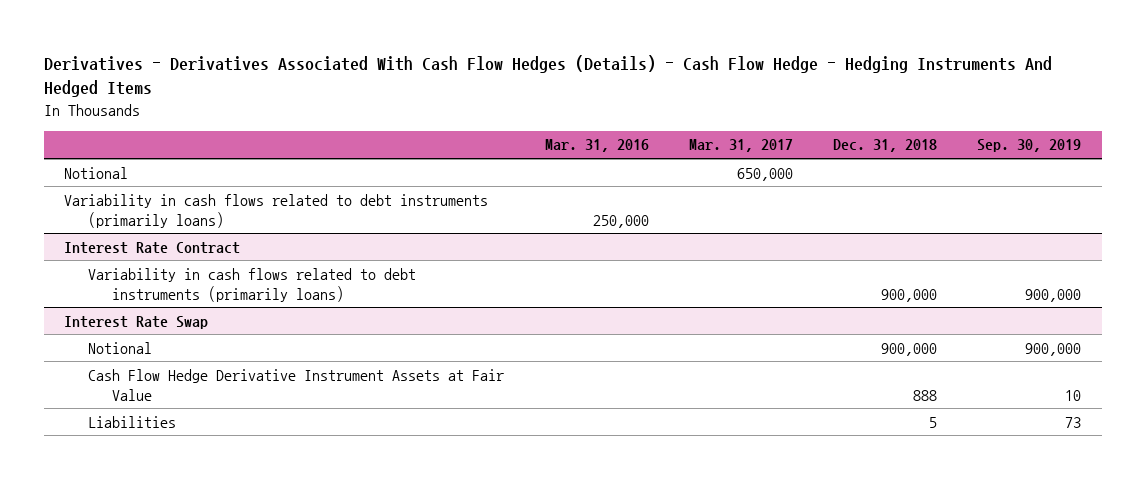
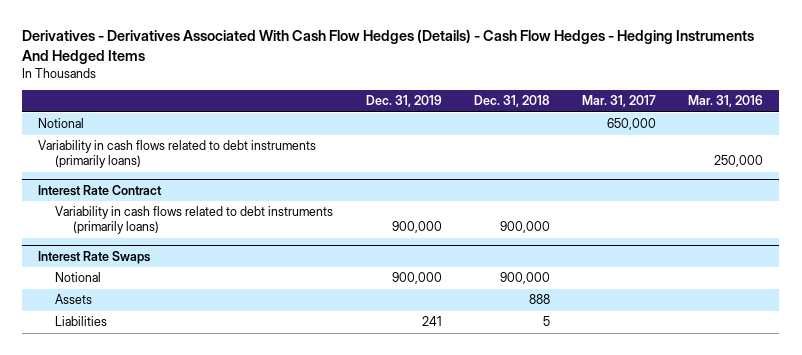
- Derivatives - Derivatives Associated With Cash Flow Hedges (Details) - Cash Flow Hedge - Hedging Instruments And Hedged Items
+ Derivatives - Derivatives Associated With Cash Flow Hedges (Details) - Cash Flow Hedges - Hedging Instruments And Hedged Items
- | Mar. 31, 2016 | Mar. 31, 2017 | Dec. 31, 2018 | Sep. 30, 2019
+ | Dec. 31, 2019 | Dec. 31, 2018 | Mar. 31, 2017 | Mar. 31, 2016
- Interest Rate Swap
+ Interest Rate Swaps
- Cash Flow Hedge Derivative Instrument Assets at Fair Value | | | 888 | 10
+ Assets | | 888 | |

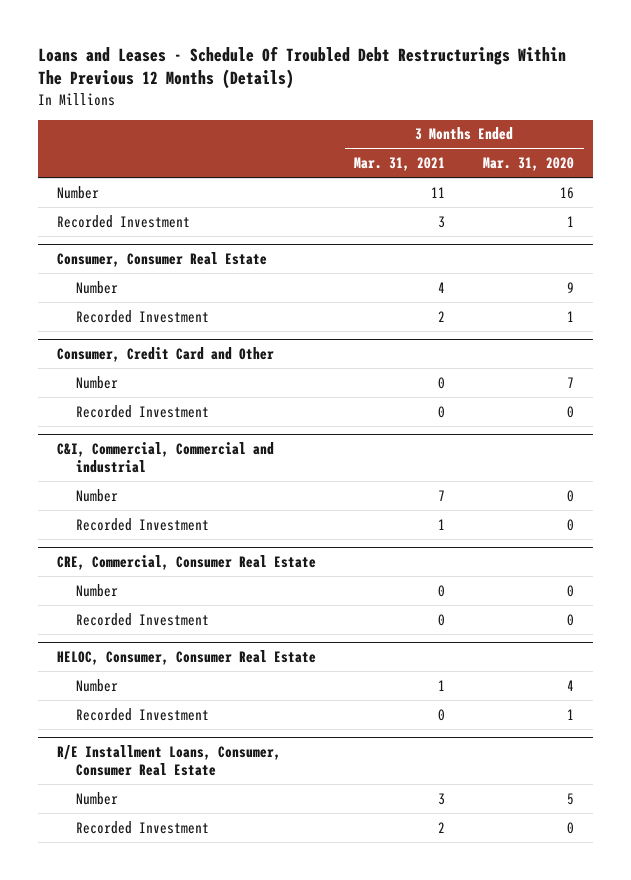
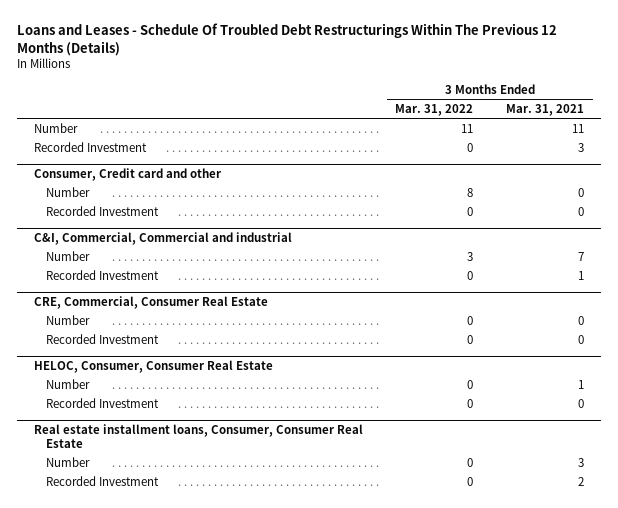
- | 3 Months Ended Mar. 31, 2021 | 3 Months Ended Mar. 31, 2020
+ | 3 Months Ended Mar. 31, 2022 | 3 Months Ended Mar. 31, 2021
- Consumer, Consumer Real Estate
- Number | 4 | 9
- Recorded Investment | 2 | 1
- Consumer, Credit Card and Other
+ Consumer, Credit card and other
- R/E Installment Loans, Consumer, Consumer Real Estate
+ Real estate installment loans, Consumer, Consumer Real Estate

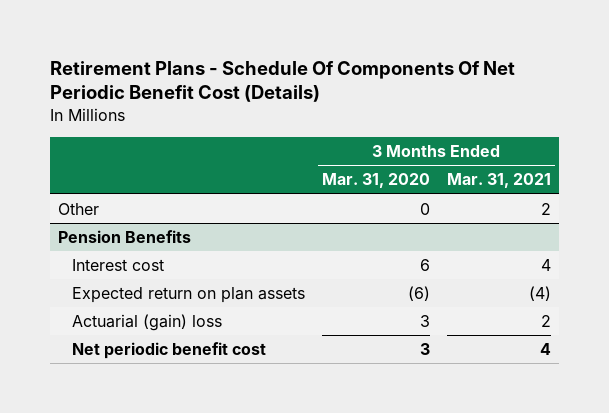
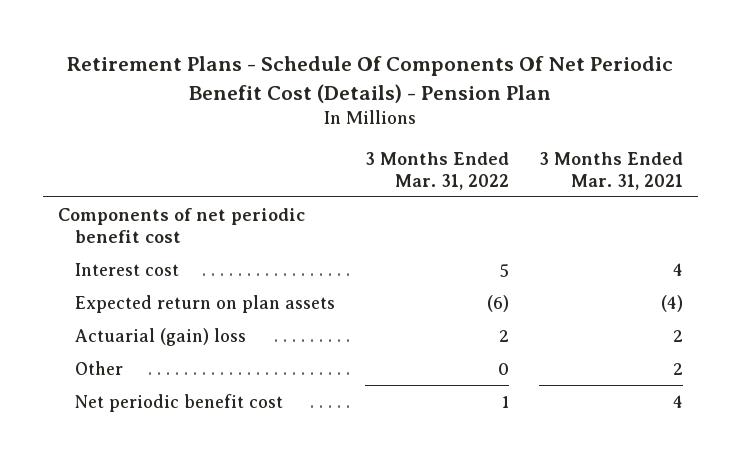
- Retirement Plans - Schedule Of Components Of Net Periodic Benefit Cost (Details)
+ Retirement Plans - Schedule Of Components Of Net Periodic Benefit Cost (Details) - Pension Plan
- | 3 Months Ended Mar. 31, 2020 | 3 Months Ended Mar. 31, 2021
+ | 3 Months Ended Mar. 31, 2022 | 3 Months Ended Mar. 31, 2021
- Pension Benefits
+ Components of net periodic benefit cost
moved down: Other | 0 | 2

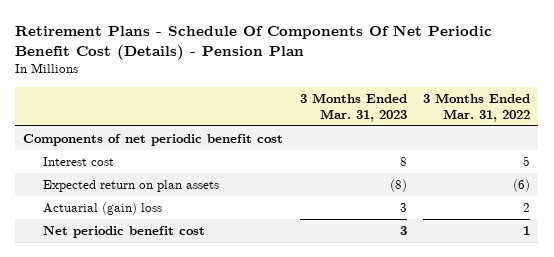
- | 3 Months Ended Mar. 31, 2022 | 3 Months Ended Mar. 31, 2021
+ | 3 Months Ended Mar. 31, 2023 | 3 Months Ended Mar. 31, 2022
- Other | 0 | 2

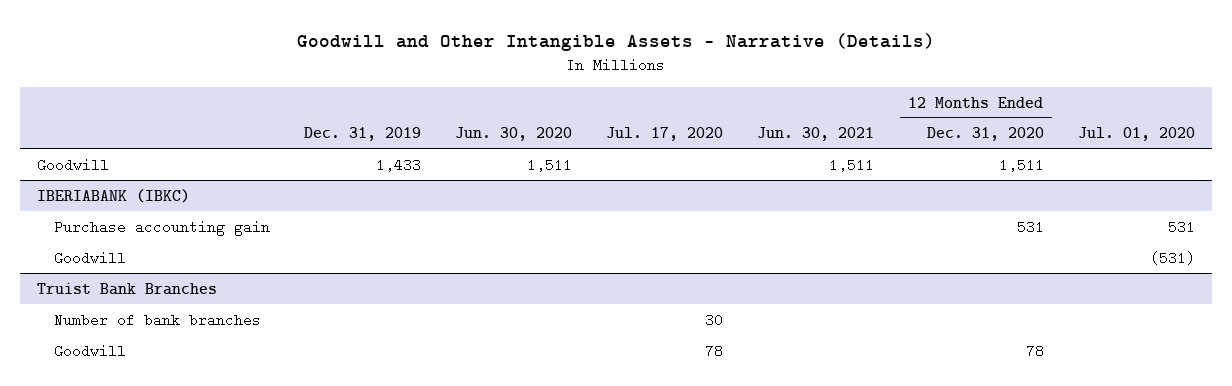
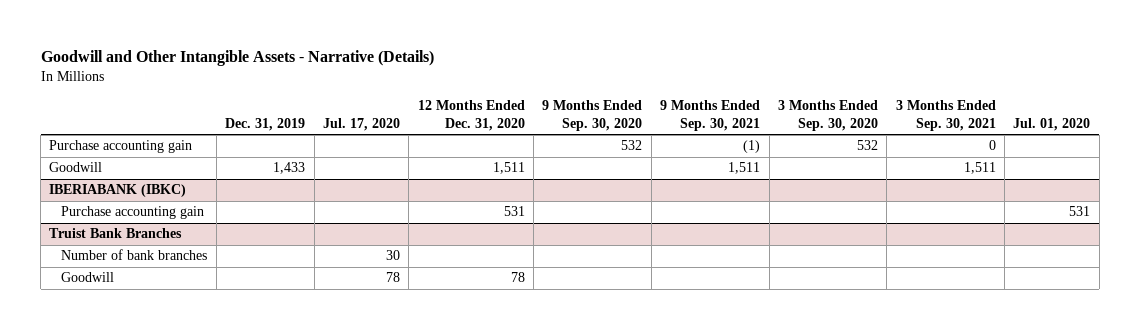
- | Dec. 31, 2019 | Jun. 30, 2020 | Jul. 17, 2020 | Jun. 30, 2021 | 12 Months Ended Dec. 31, 2020 | Jul. 01, 2020
+ | Dec. 31, 2019 | Jul. 17, 2020 | 12 Months Ended Dec. 31, 2020 | 9 Months Ended Sep. 30, 2020 | 9 Months Ended Sep. 30, 2021 | 3 Months Ended Sep. 30, 2020 | 3 Months Ended Sep. 30, 2021 | Jul. 01, 2020
+ Purchase accounting gain | | | | 532 | (1) | 532 | 0 |
@ IBERIABANK (IBKC)
- Goodwill | | | | | | (531)

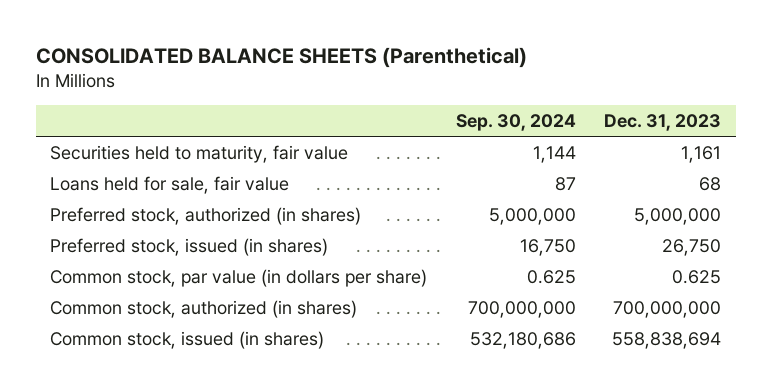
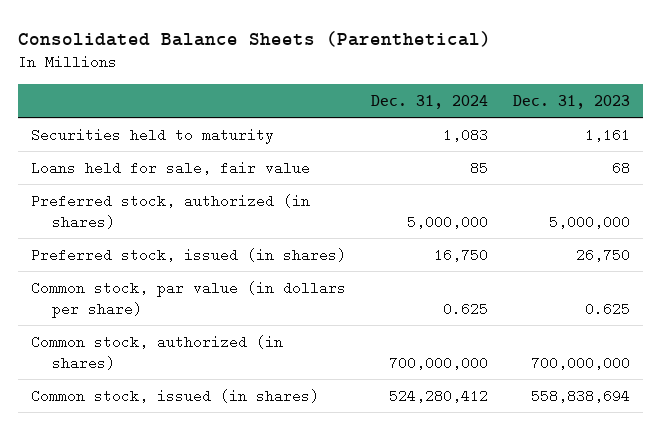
- CONSOLIDATED BALANCE SHEETS (Parenthetical)
+ Consolidated Balance Sheets (Parenthetical)
- | Sep. 30, 2024 | Dec. 31, 2023
+ | Dec. 31, 2024 | Dec. 31, 2023
- Securities held to maturity, fair value | 1,144 | 1,161
+ Securities held to maturity | 1,083 | 1,161

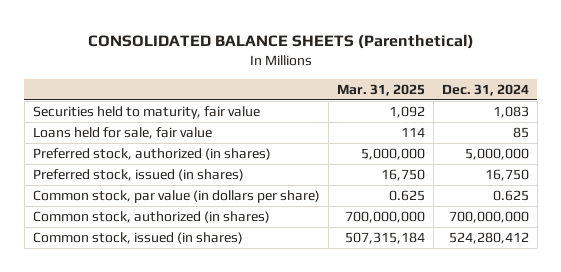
- Consolidated Balance Sheets (Parenthetical)
+ CONSOLIDATED BALANCE SHEETS (Parenthetical)
- | Dec. 31, 2024 | Dec. 31, 2023
+ | Mar. 31, 2025 | Dec. 31, 2024
- Securities held to maturity | 1,083 | 1,161
+ Securities held to maturity, fair value | 1,092 | 1,083

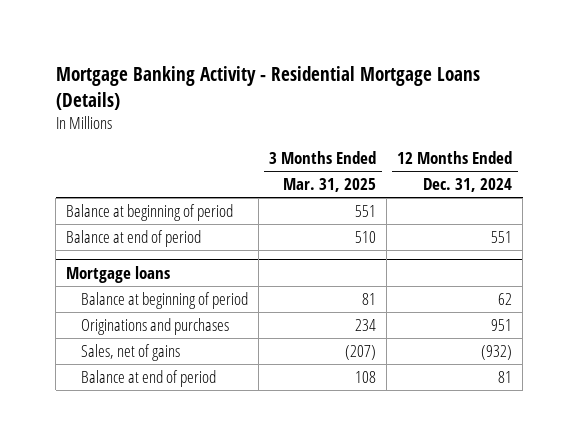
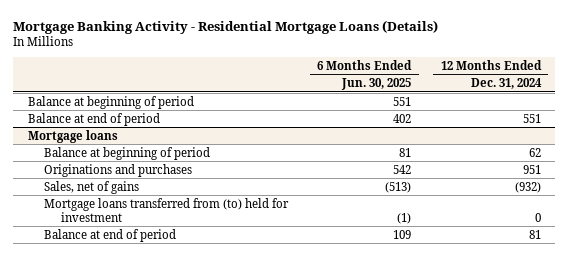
- | 3 Months Ended Mar. 31, 2025 | 12 Months Ended Dec. 31, 2024
+ | 6 Months Ended Jun. 30, 2025 | 12 Months Ended Dec. 31, 2024
@ Mortgage loans
+ Mortgage loans transferred from (to) held for investment | (1) | 0

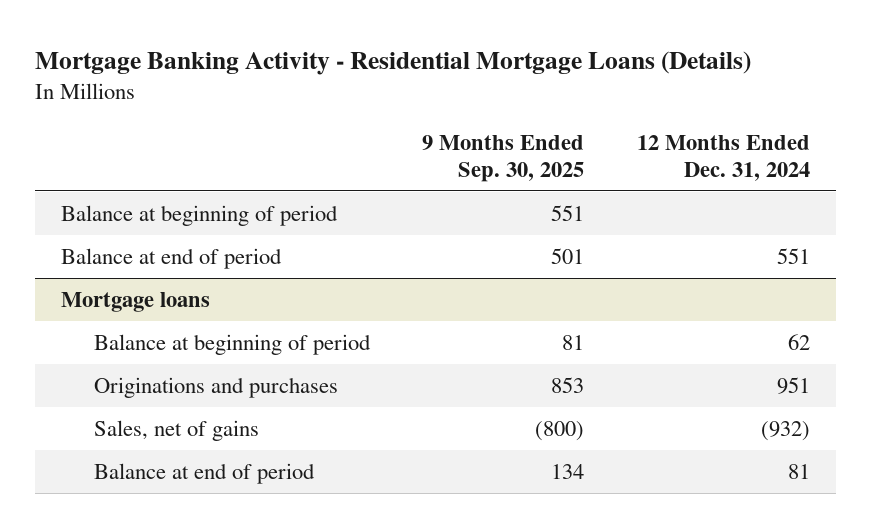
- | 6 Months Ended Jun. 30, 2025 | 12 Months Ended Dec. 31, 2024
+ | 9 Months Ended Sep. 30, 2025 | 12 Months Ended Dec. 31, 2024
@ Mortgage loans
- Mortgage loans transferred from (to) held for investment | (1) | 0

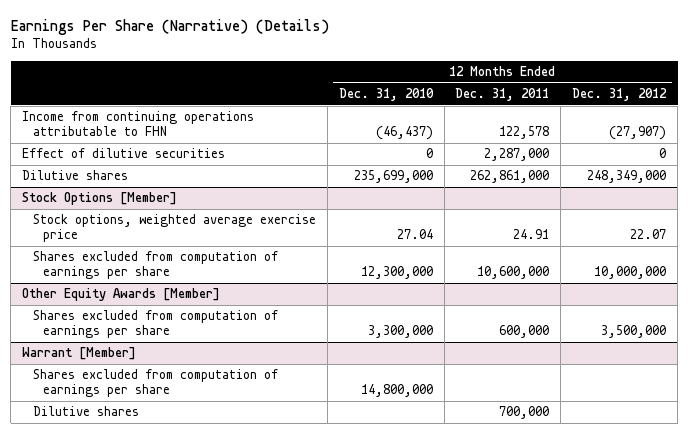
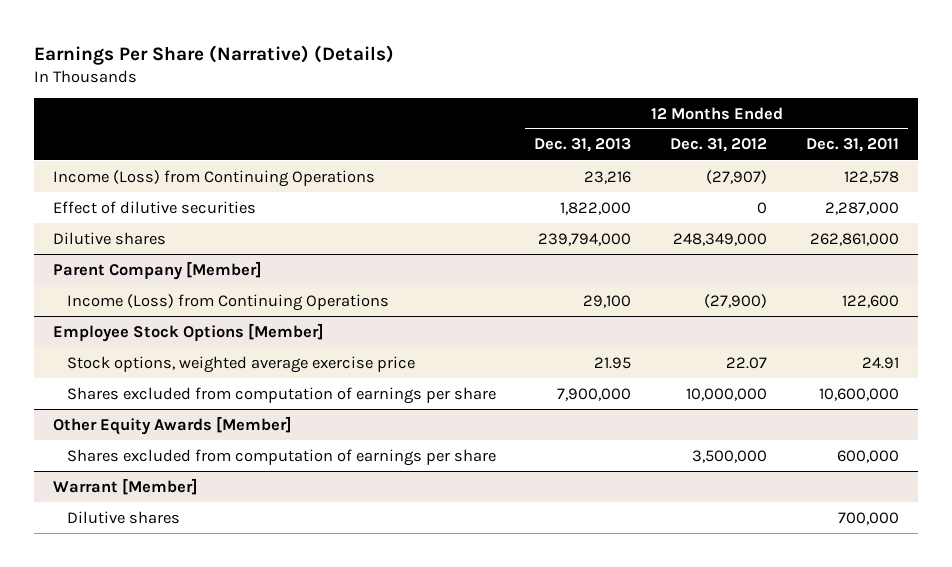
- | 12 Months Ended Dec. 31, 2010 | 12 Months Ended Dec. 31, 2011 | 12 Months Ended Dec. 31, 2012
+ | 12 Months Ended Dec. 31, 2013 | 12 Months Ended Dec. 31, 2012 | 12 Months Ended Dec. 31, 2011
- Income from continuing operations attributable to FHN | (46,437) | 122,578 | (27,907)
+ Income (Loss) from Continuing Operations | 23,216 | (27,907) | 122,578
- Stock Options [Member]
+ Parent Company [Member]
+ Income (Loss) from Continuing Operations | 29,100 | (27,900) | 122,600
+ Employee Stock Options [Member]
@ Warrant [Member]
- Shares excluded from computation of earnings per share | 14,800,000 | |

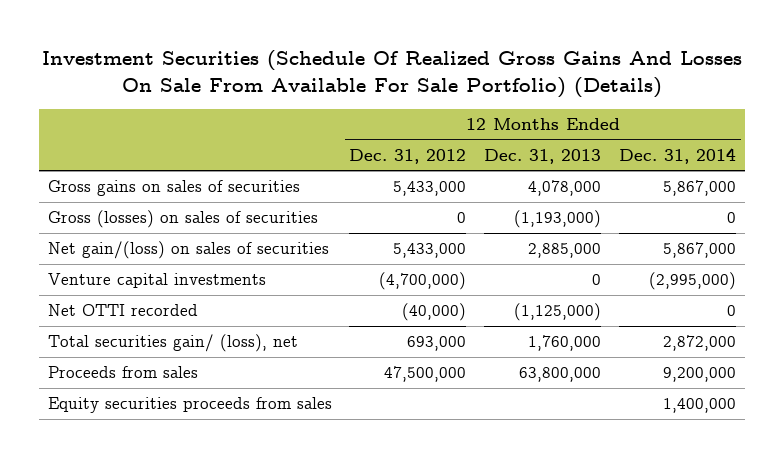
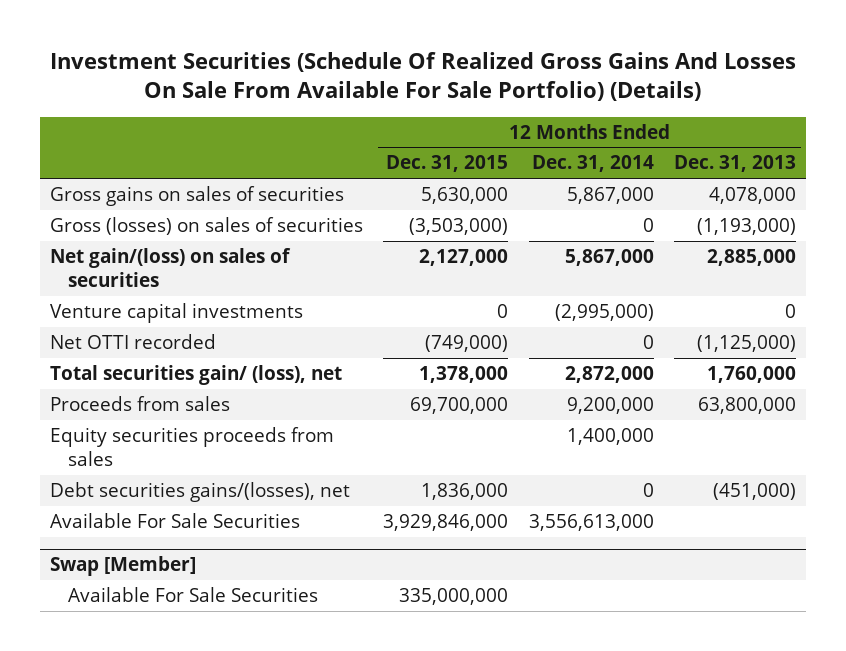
- | 12 Months Ended Dec. 31, 2012 | 12 Months Ended Dec. 31, 2013 | 12 Months Ended Dec. 31, 2014
+ | 12 Months Ended Dec. 31, 2015 | 12 Months Ended Dec. 31, 2014 | 12 Months Ended Dec. 31, 2013
+ Debt securities gains/(losses), net | 1,836,000 | 0 | (451,000)
+ Available For Sale Securities | 3,929,846,000 | 3,556,613,000 |
+ Swap [Member]
+ Available For Sale Securities | 335,000,000 | |

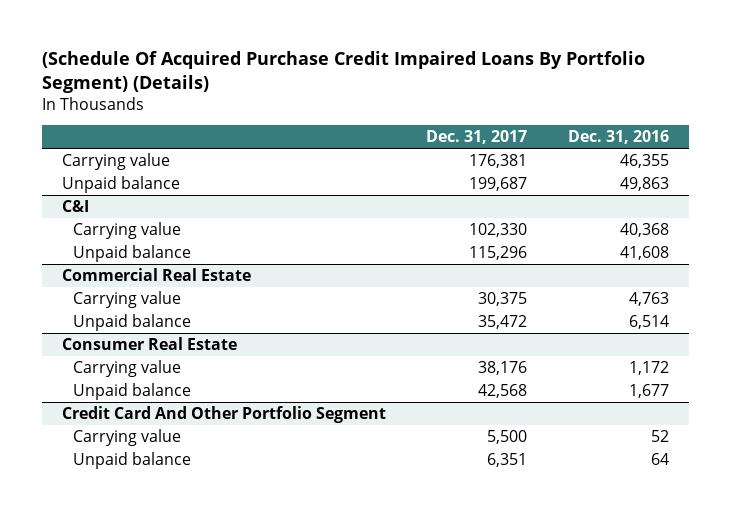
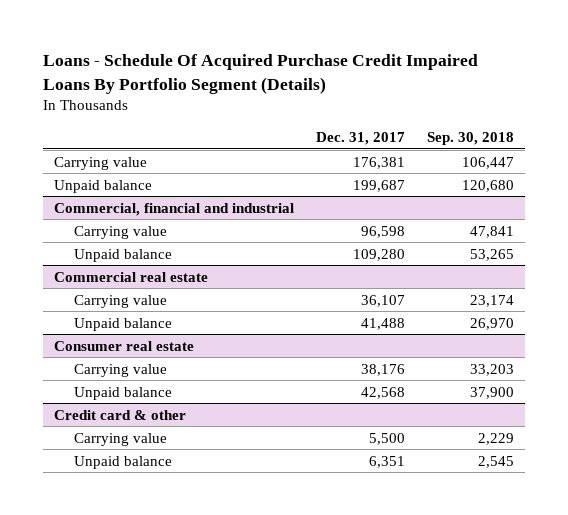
- (Schedule Of Acquired Purchase Credit Impaired Loans By Portfolio Segment) (Details)
+ Loans - Schedule Of Acquired Purchase Credit Impaired Loans By Portfolio Segment (Details)
- | Dec. 31, 2017 | Dec. 31, 2016
+ | Dec. 31, 2017 | Sep. 30, 2018
- C&I
- Carrying value | 102,330 | 40,368
- Unpaid balance | 115,296 | 41,608
- Commercial Real Estate
- Carrying value | 30,375 | 4,763
- Unpaid balance | 35,472 | 6,514
- Consumer Real Estate
+ Commercial, financial and industrial
+ Carrying value | 96,598 | 47,841
+ Unpaid balance | 109,280 | 53,265
+ Commercial real estate
+ Carrying value | 36,107 | 23,174
+ Unpaid balance | 41,488 | 26,970
+ Consumer real estate
- Credit Card And Other Portfolio Segment
+ Credit card & other

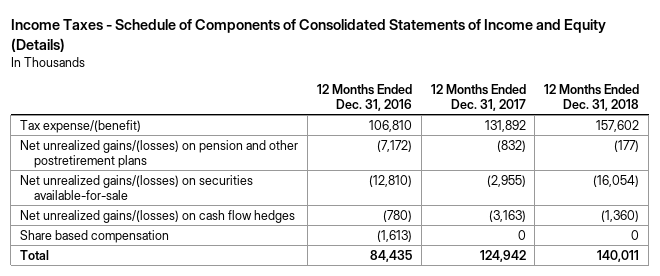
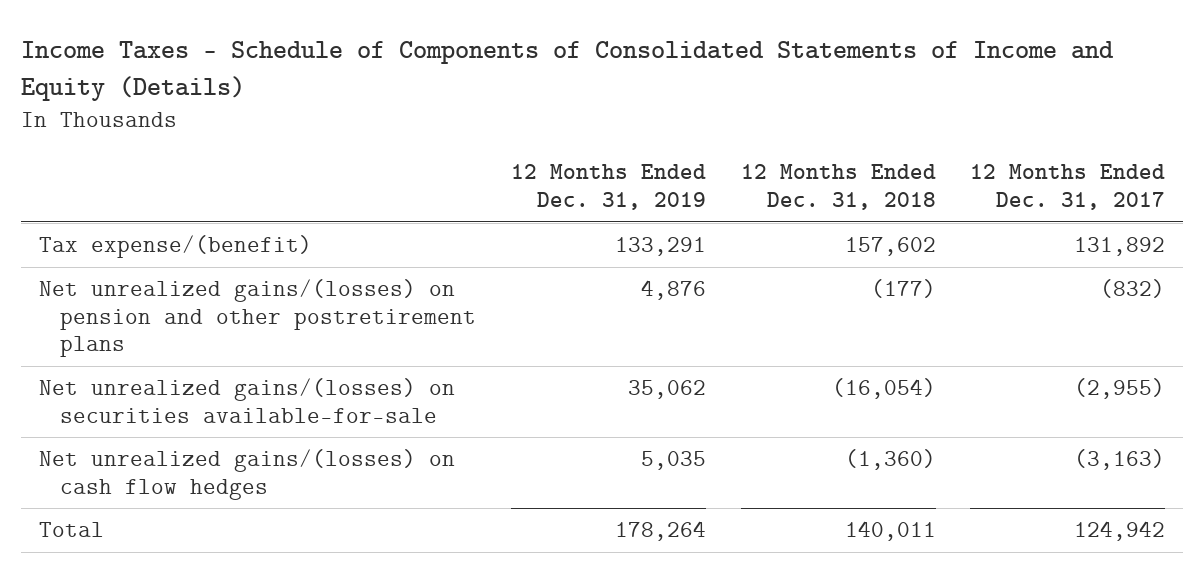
- | 12 Months Ended Dec. 31, 2016 | 12 Months Ended Dec. 31, 2017 | 12 Months Ended Dec. 31, 2018
+ | 12 Months Ended Dec. 31, 2019 | 12 Months Ended Dec. 31, 2018 | 12 Months Ended Dec. 31, 2017
- Share based compensation | (1,613) | 0 | 0

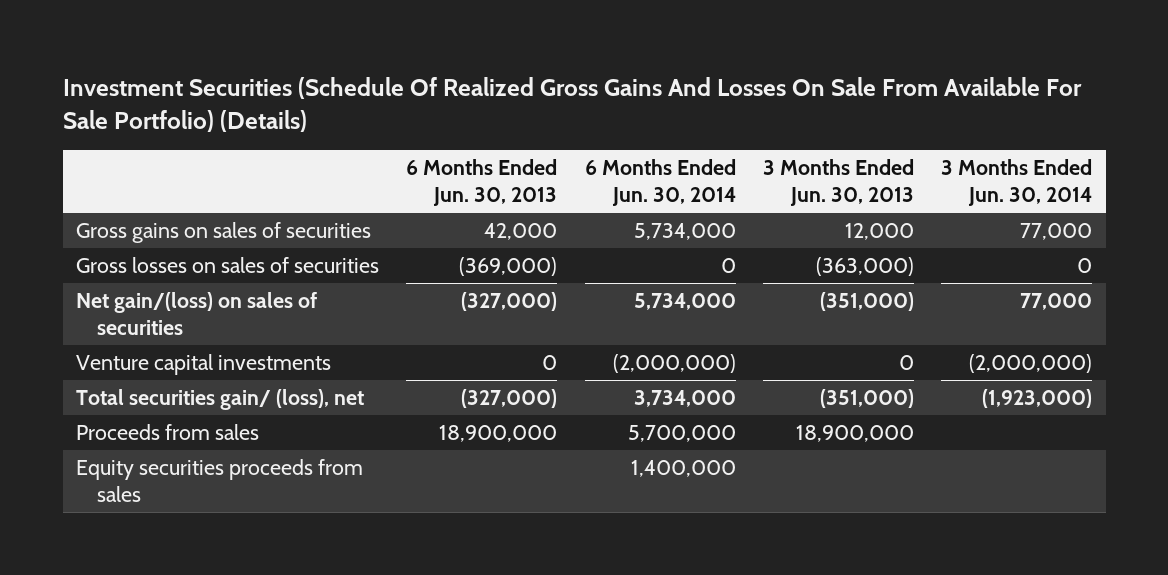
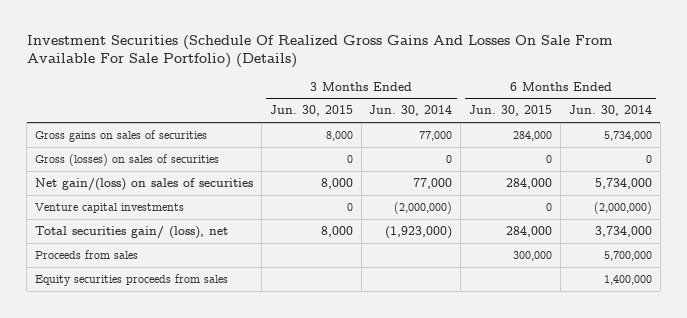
- | 6 Months Ended Jun. 30, 2013 | 6 Months Ended Jun. 30, 2014 | 3 Months Ended Jun. 30, 2013 | 3 Months Ended Jun. 30, 2014
+ | 3 Months Ended Jun. 30, 2015 | 3 Months Ended Jun. 30, 2014 | 6 Months Ended Jun. 30, 2015 | 6 Months Ended Jun. 30, 2014
- Gross losses on sales of securities | (369,000) | 0 | (363,000) | 0
+ Gross (losses) on sales of securities | 0 | 0 | 0 | 0

